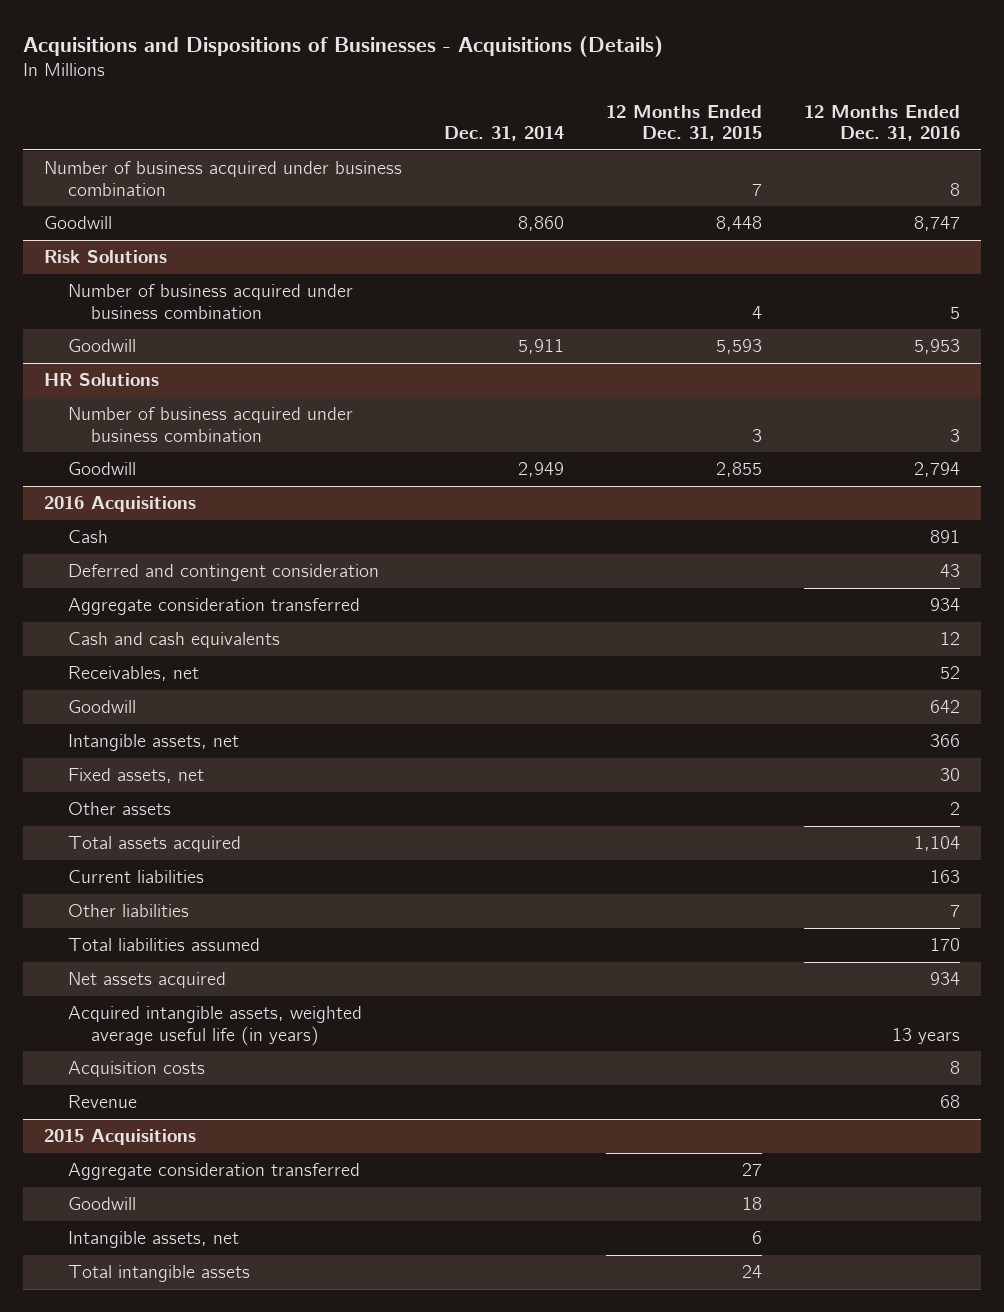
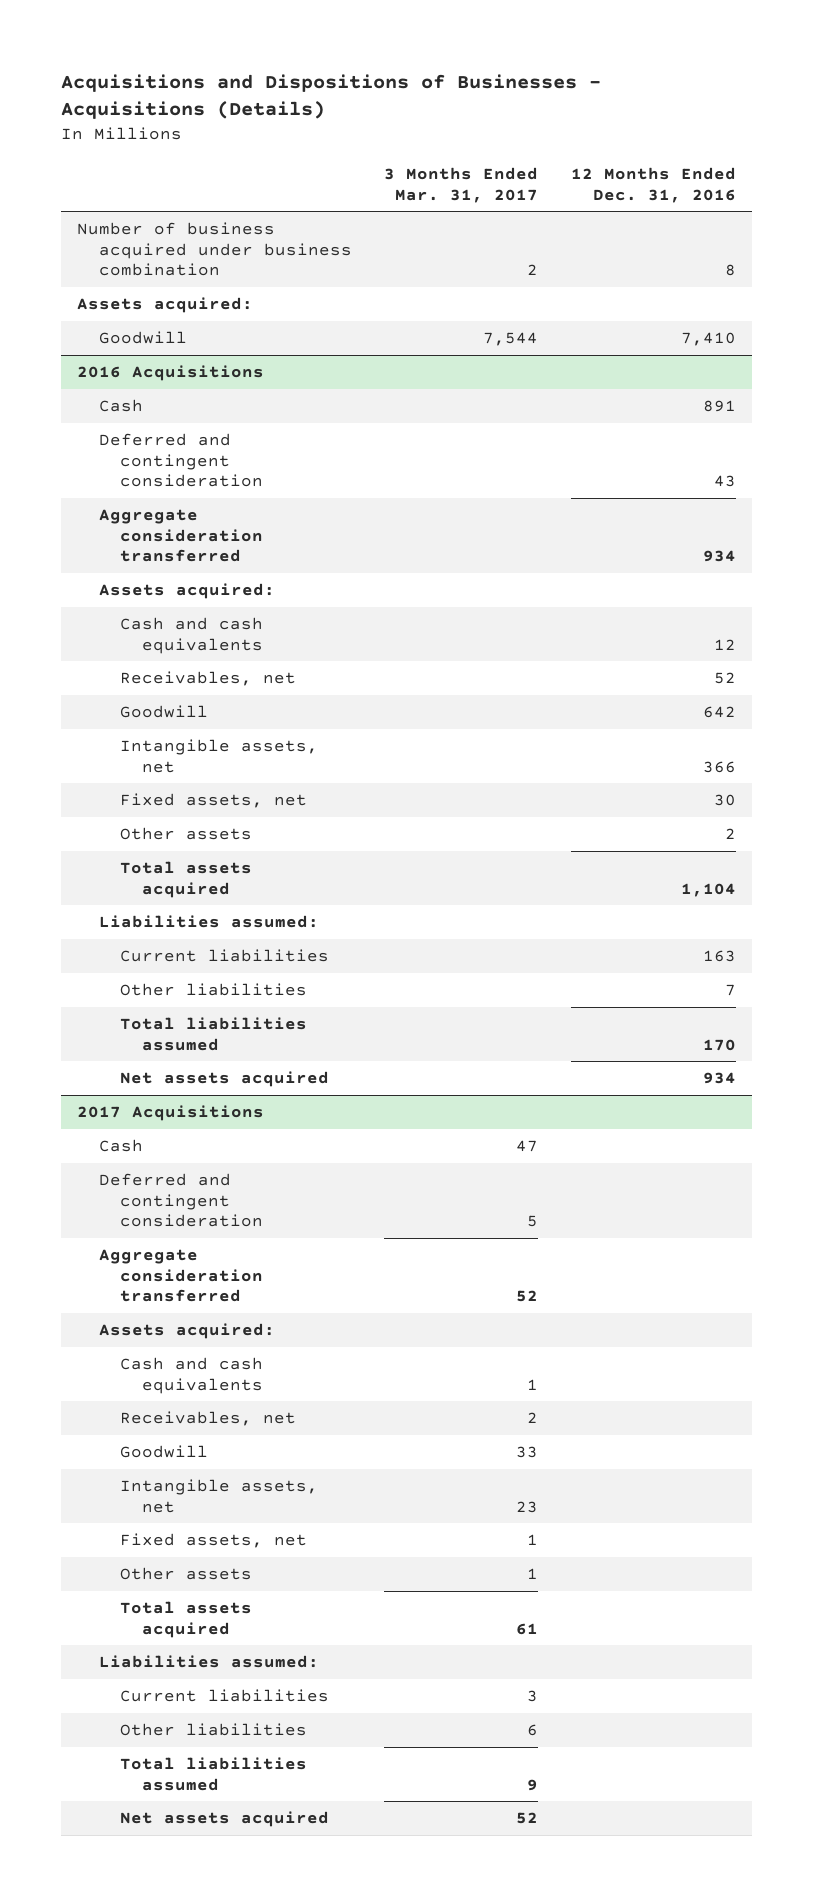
- | Dec. 31, 2014 | 12 Months Ended Dec. 31, 2015 | 12 Months Ended Dec. 31, 2016
+ | 3 Months Ended Mar. 31, 2017 | 12 Months Ended Dec. 31, 2016
- Goodwill | 8,860 | 8,448 | 8,747
- Risk Solutions
- Number of business acquired under business combination | | 4 | 5
- Goodwill | 5,911 | 5,593 | 5,953
- HR Solutions
- Number of business acquired under business combination | | 3 | 3
- Goodwill | 2,949 | 2,855 | 2,794
+ Assets acquired:
+ Goodwill | 7,544 | 7,410
@ 2016 Acquisitions
+ Assets acquired:
+ Liabilities assumed:
- Acquired intangible assets, weighted average useful life (in years) | | | 13 years
- Acquisition costs | | | 8
- Revenue | | | 68
- 2015 Acquisitions
- Aggregate consideration transferred | | 27 |
- Goodwill | | 18 |
- Intangible assets, net | | 6 |
- Total intangible assets | | 24 |
+ 2017 Acquisitions
+ Cash | 47 |
+ Deferred and contingent consideration | 5 |
+ Aggregate consideration transferred | 52 |
+ Assets acquired:
+ Cash and cash equivalents | 1 |
+ Receivables, net | 2 |
+ Goodwill | 33 |
+ Intangible assets, net | 23 |
+ Fixed assets, net | 1 |
+ Other assets | 1 |
+ Total assets acquired | 61 |
+ Liabilities assumed:
+ Current liabilities | 3 |
+ Other liabilities | 6 |
+ Total liabilities assumed | 9 |
+ Net assets acquired | 52 |

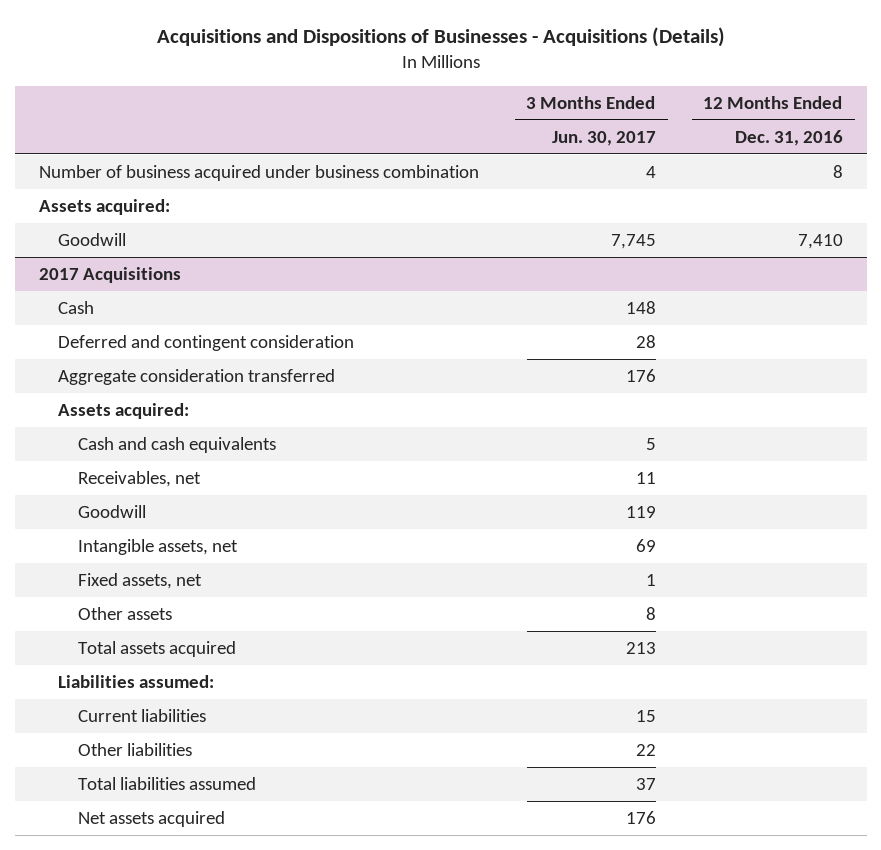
- | 3 Months Ended Mar. 31, 2017 | 12 Months Ended Dec. 31, 2016
+ | 3 Months Ended Jun. 30, 2017 | 12 Months Ended Dec. 31, 2016
- 2016 Acquisitions
- Cash | | 891
- Deferred and contingent consideration | | 43
- Aggregate consideration transferred | | 934
- Assets acquired:
- Cash and cash equivalents | | 12
- Receivables, net | | 52
- Goodwill | | 642
- Intangible assets, net | | 366
- Fixed assets, net | | 30
- Other assets | | 2
- Total assets acquired | | 1,104
- Liabilities assumed:
- Current liabilities | | 163
- Other liabilities | | 7
- Total liabilities assumed | | 170
- Net assets acquired | | 934

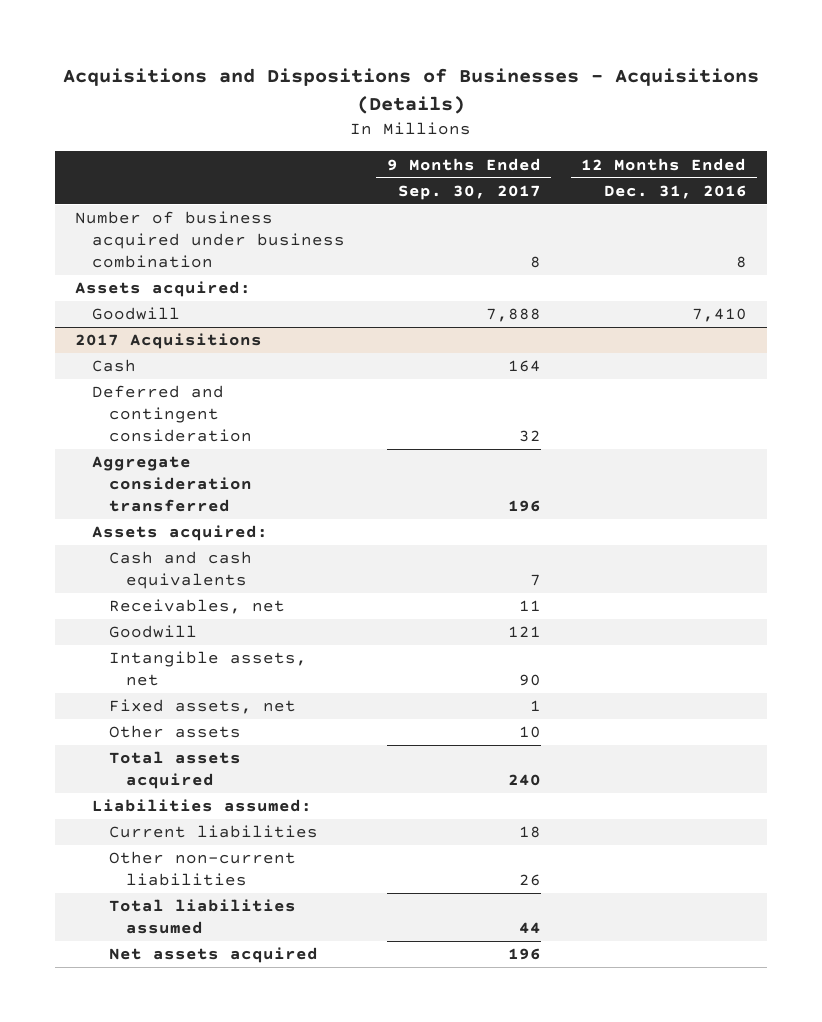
- | 3 Months Ended Jun. 30, 2017 | 12 Months Ended Dec. 31, 2016
+ | 9 Months Ended Sep. 30, 2017 | 12 Months Ended Dec. 31, 2016
@ 2017 Acquisitions
- Other liabilities | 22 |
+ Other non-current liabilities | 26 |

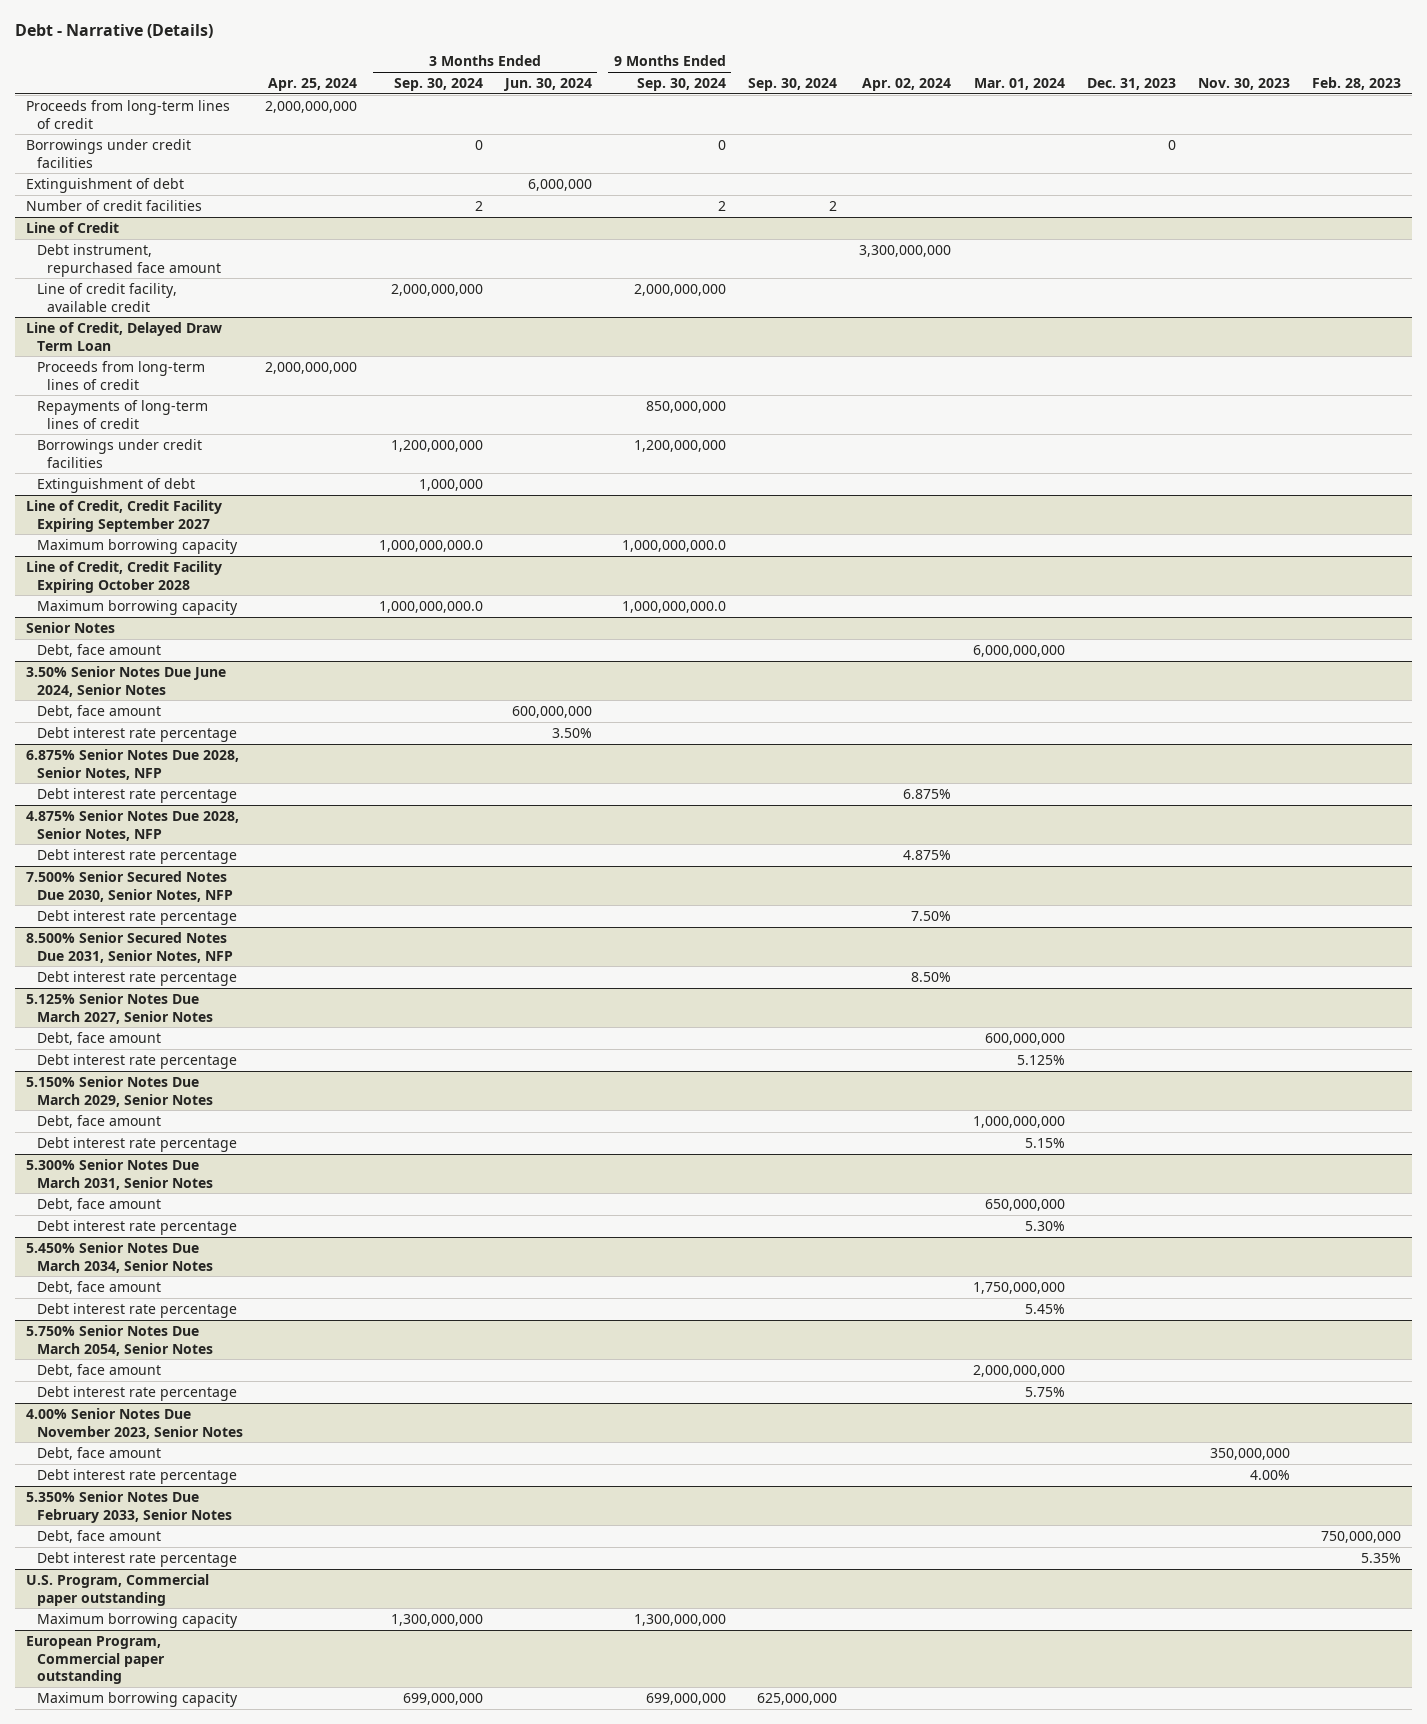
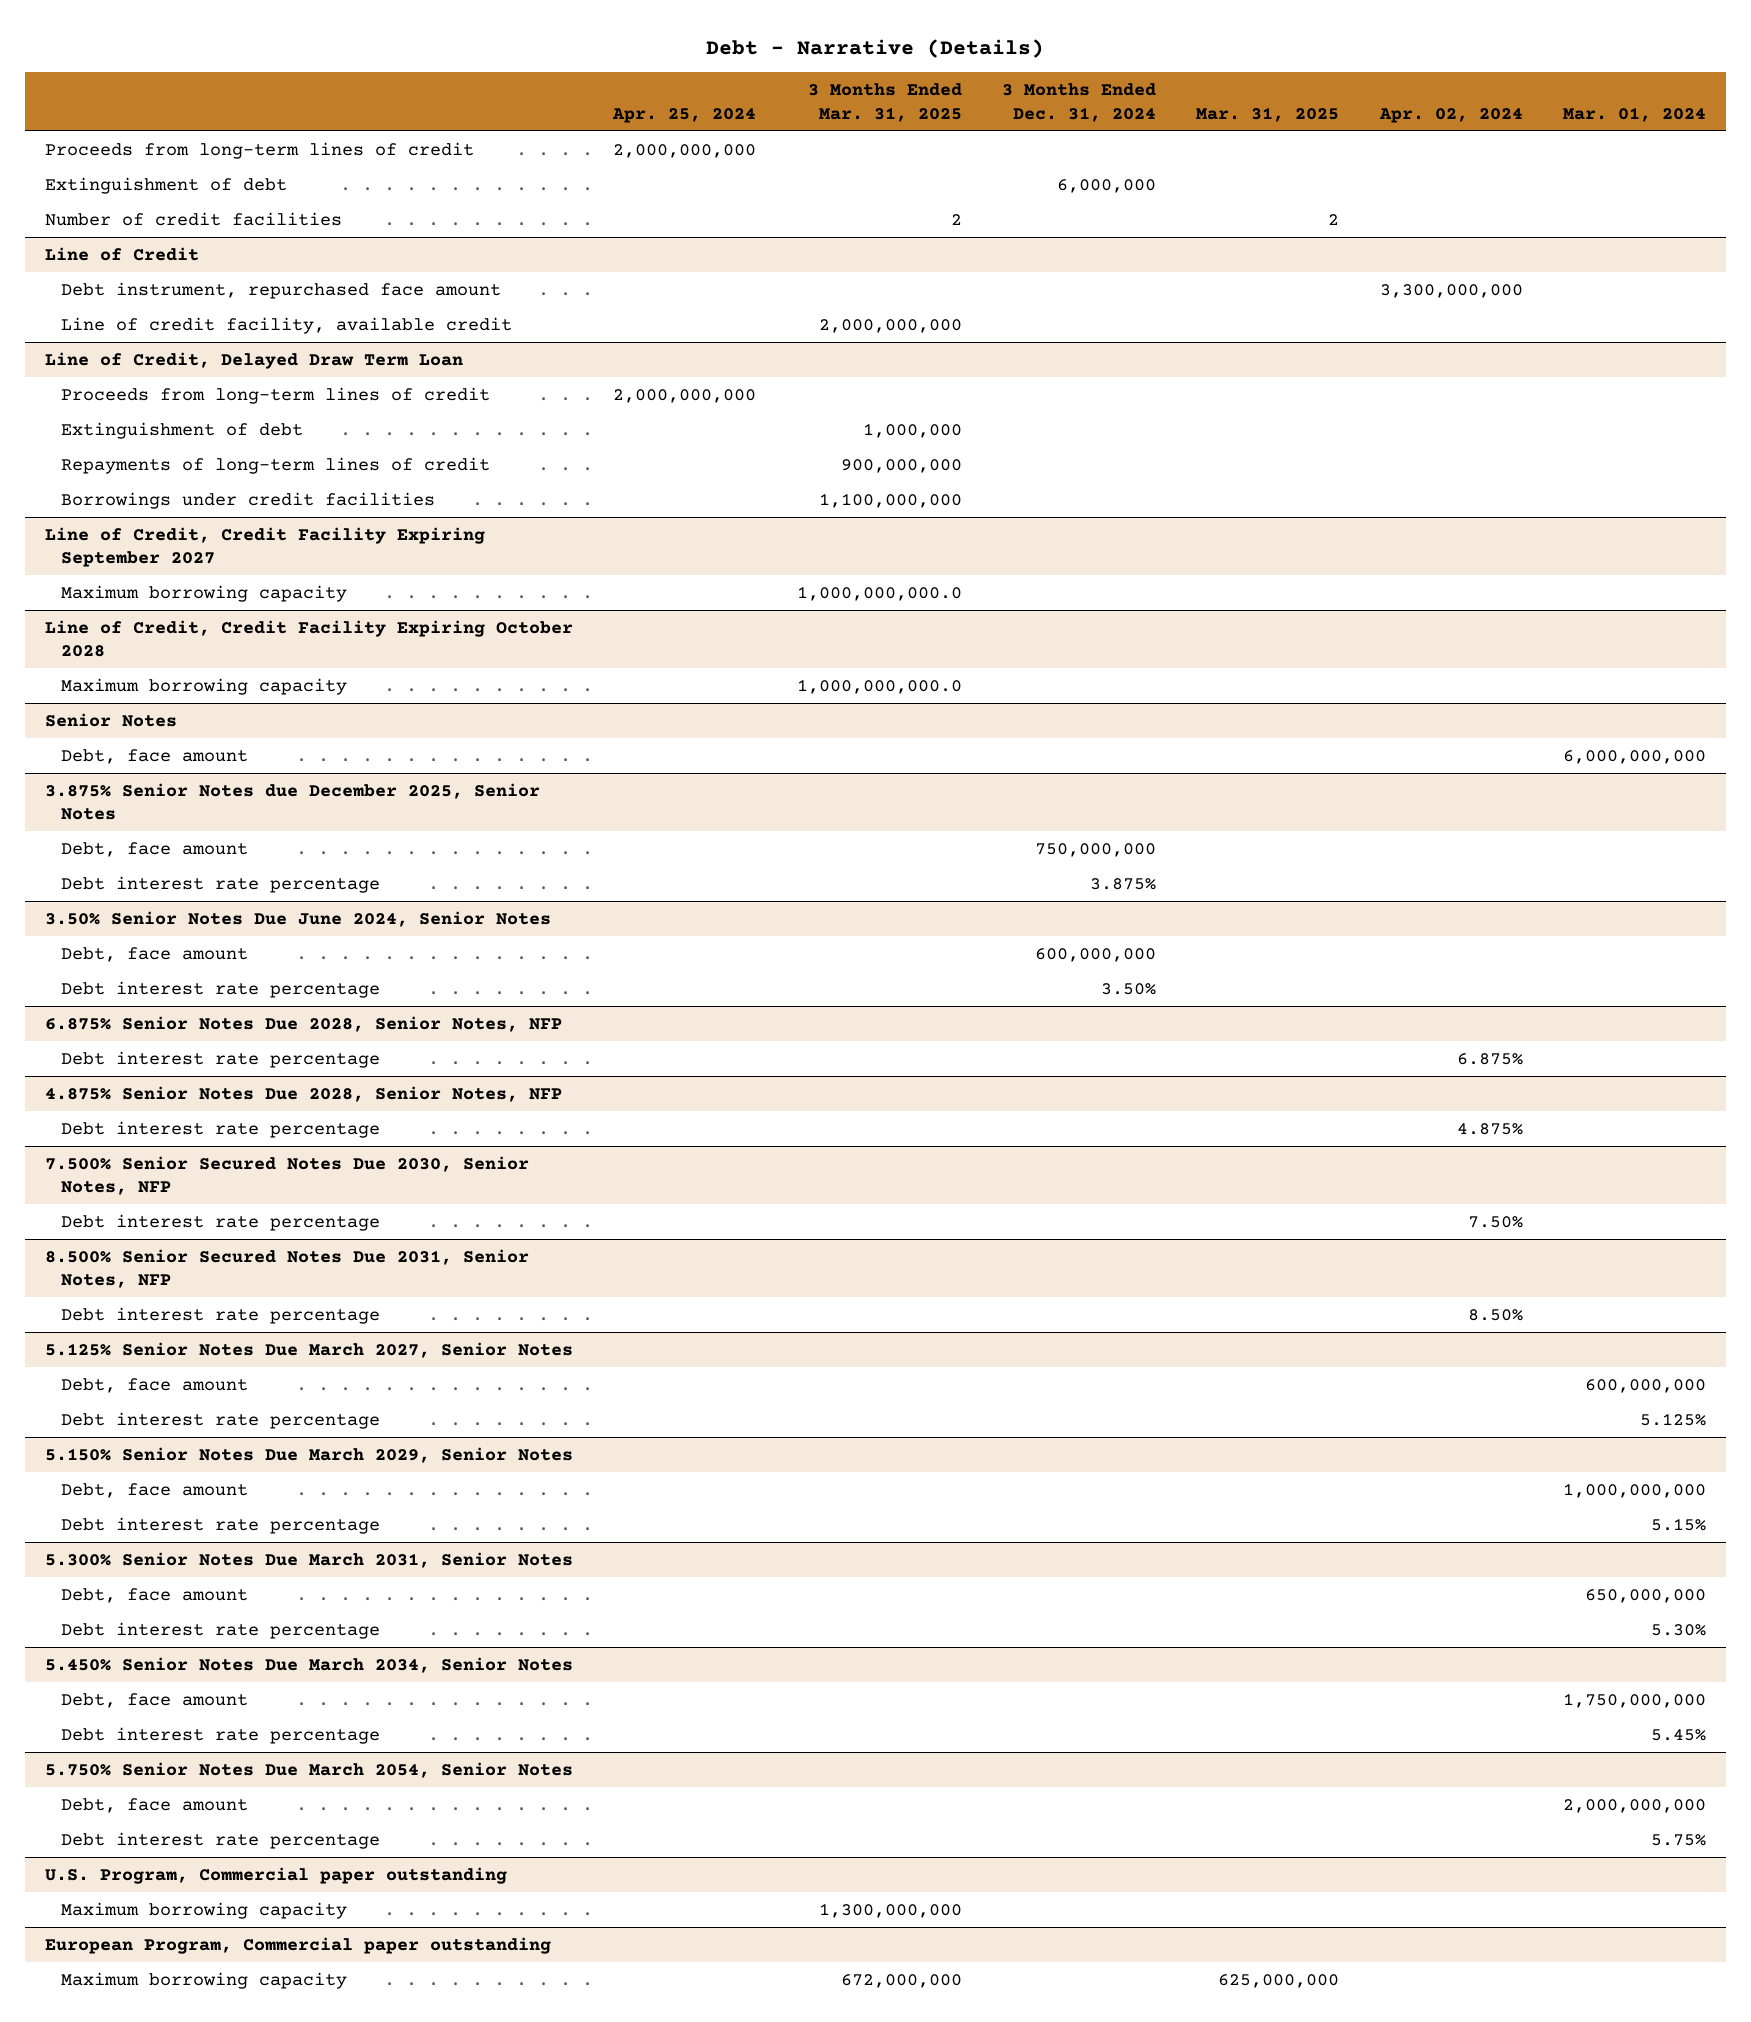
- | Apr. 25, 2024 | 3 Months Ended Sep. 30, 2024 | 3 Months Ended Jun. 30, 2024 | 9 Months Ended Sep. 30, 2024 | Sep. 30, 2024 | Apr. 02, 2024 | Mar. 01, 2024 | Dec. 31, 2023 | Nov. 30, 2023 | Feb. 28, 2023
+ | Apr. 25, 2024 | 3 Months Ended Mar. 31, 2025 | 3 Months Ended Dec. 31, 2024 | Mar. 31, 2025 | Apr. 02, 2024 | Mar. 01, 2024
- Borrowings under credit facilities | | 0 | | 0 | | | | 0 | |
@ Line of Credit, Delayed Draw Term Loan
moved up: Extinguishment of debt | | 1,000,000 | | | |
+ 3.875% Senior Notes due December 2025, Senior Notes
+ Debt, face amount | | | 750,000,000 | | |
+ Debt interest rate percentage | | | 3.875% | | |
- 4.00% Senior Notes Due November 2023, Senior Notes
- Debt, face amount | | | | | | | | | 350,000,000 |
- Debt interest rate percentage | | | | | | | | | 4.00% |
- 5.350% Senior Notes Due February 2033, Senior Notes
- Debt, face amount | | | | | | | | | | 750,000,000
- Debt interest rate percentage | | | | | | | | | | 5.35%

